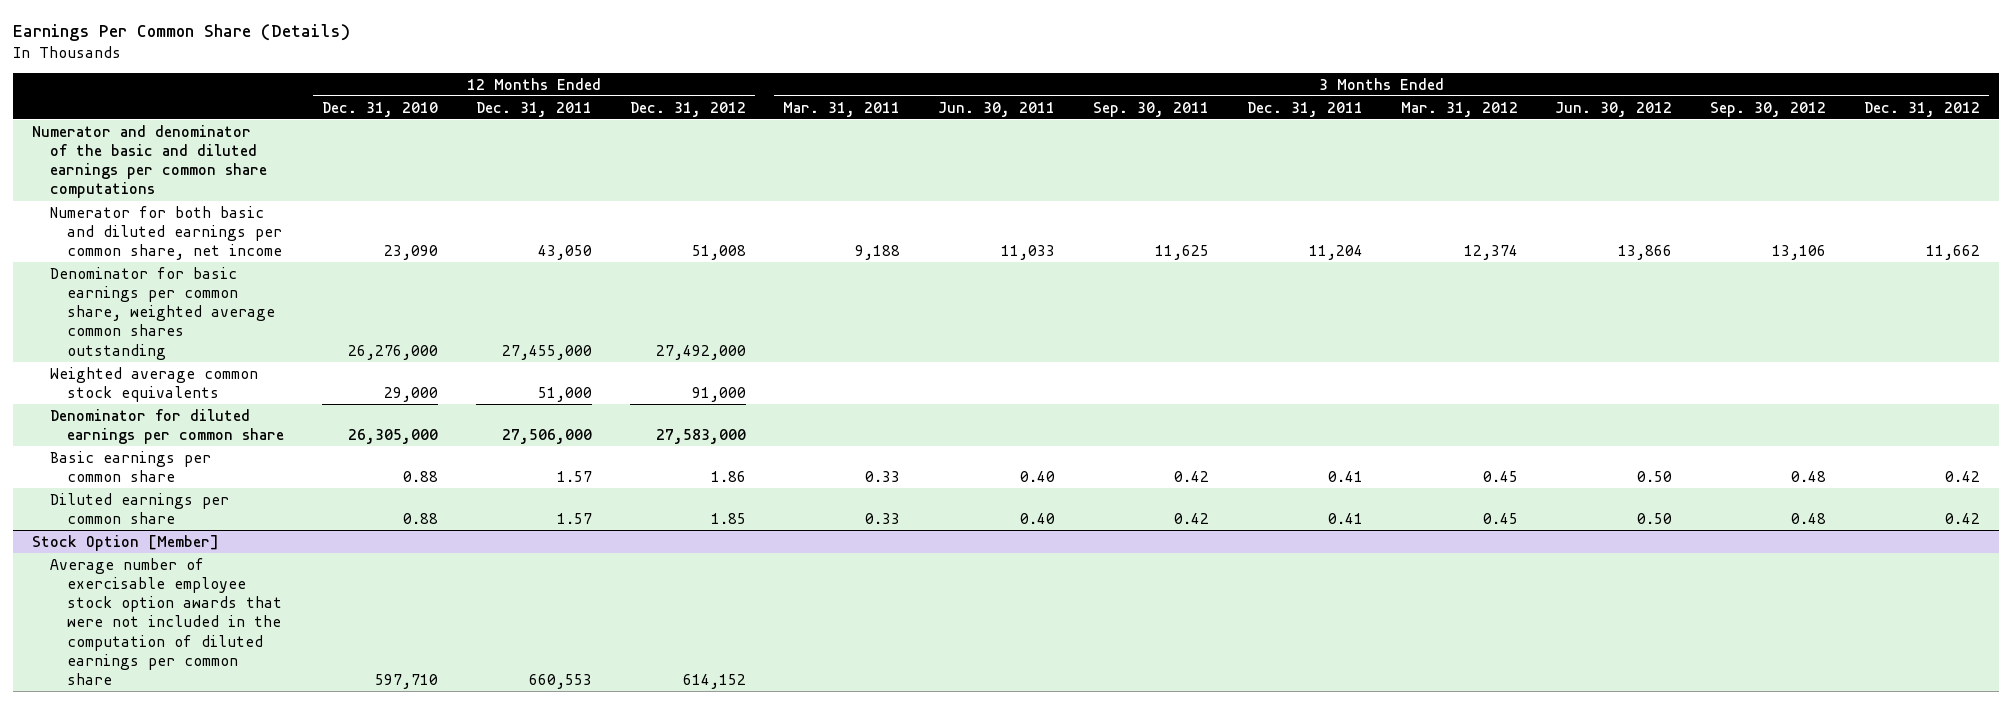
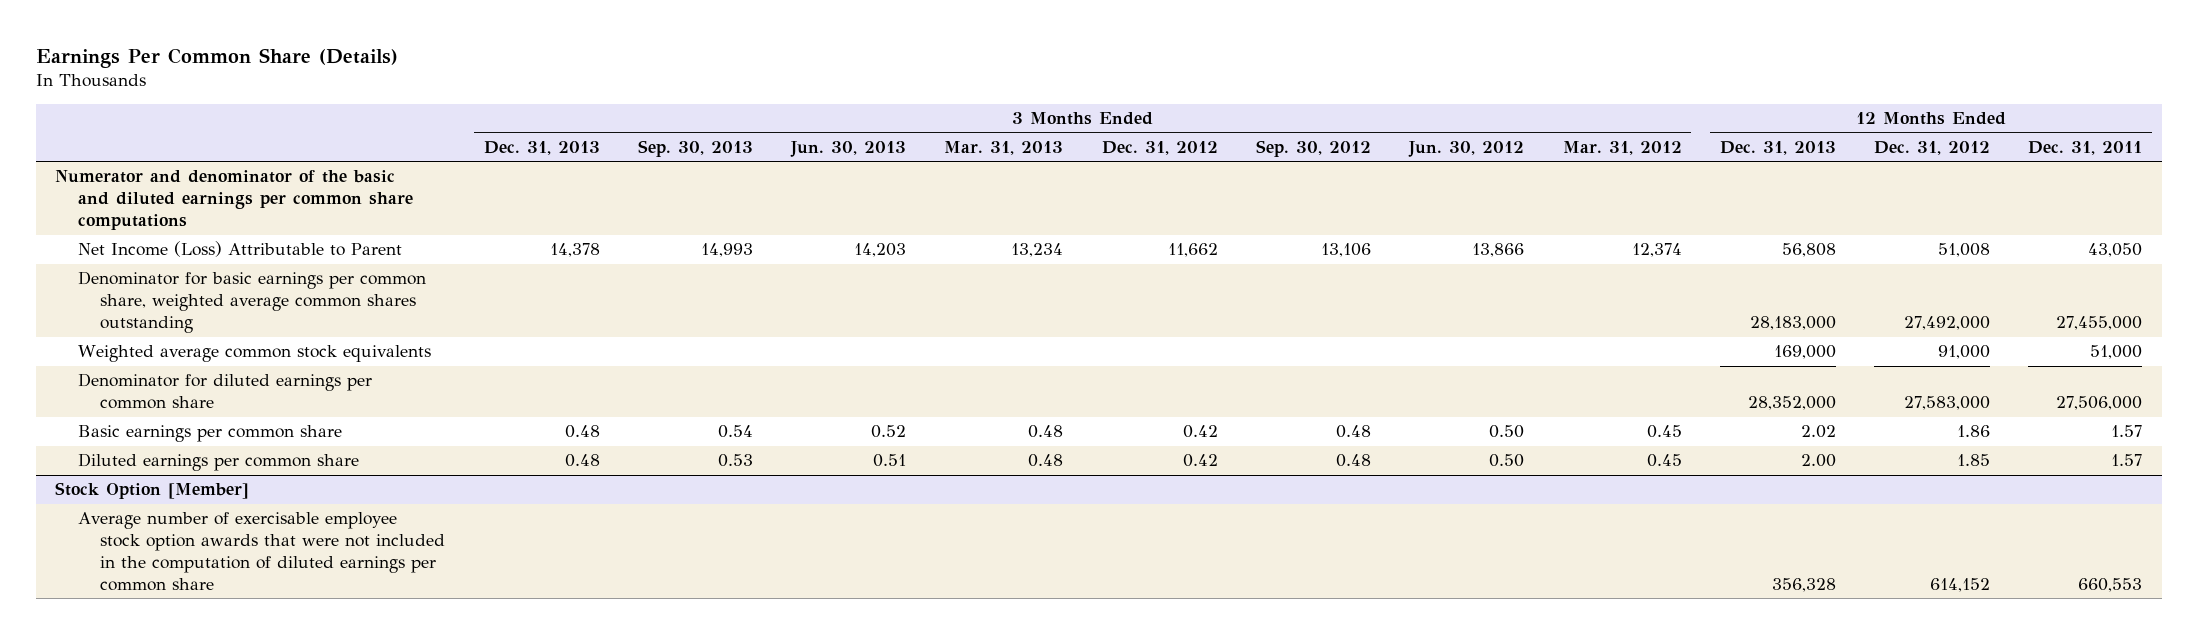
- | 12 Months Ended Dec. 31, 2010 | 12 Months Ended Dec. 31, 2011 | 12 Months Ended Dec. 31, 2012 | 3 Months Ended Mar. 31, 2011 | 3 Months Ended Jun. 30, 2011 | 3 Months Ended Sep. 30, 2011 | 3 Months Ended Dec. 31, 2011 | 3 Months Ended Mar. 31, 2012 | 3 Months Ended Jun. 30, 2012 | 3 Months Ended Sep. 30, 2012 | 3 Months Ended Dec. 31, 2012
+ | 3 Months Ended Dec. 31, 2013 | 3 Months Ended Sep. 30, 2013 | 3 Months Ended Jun. 30, 2013 | 3 Months Ended Mar. 31, 2013 | 3 Months Ended Dec. 31, 2012 | 3 Months Ended Sep. 30, 2012 | 3 Months Ended Jun. 30, 2012 | 3 Months Ended Mar. 31, 2012 | 12 Months Ended Dec. 31, 2013 | 12 Months Ended Dec. 31, 2012 | 12 Months Ended Dec. 31, 2011
- Numerator for both basic and diluted earnings per common share, net income | 23,090 | 43,050 | 51,008 | 9,188 | 11,033 | 11,625 | 11,204 | 12,374 | 13,866 | 13,106 | 11,662
+ Net Income (Loss) Attributable to Parent | 14,378 | 14,993 | 14,203 | 13,234 | 11,662 | 13,106 | 13,866 | 12,374 | 56,808 | 51,008 | 43,050

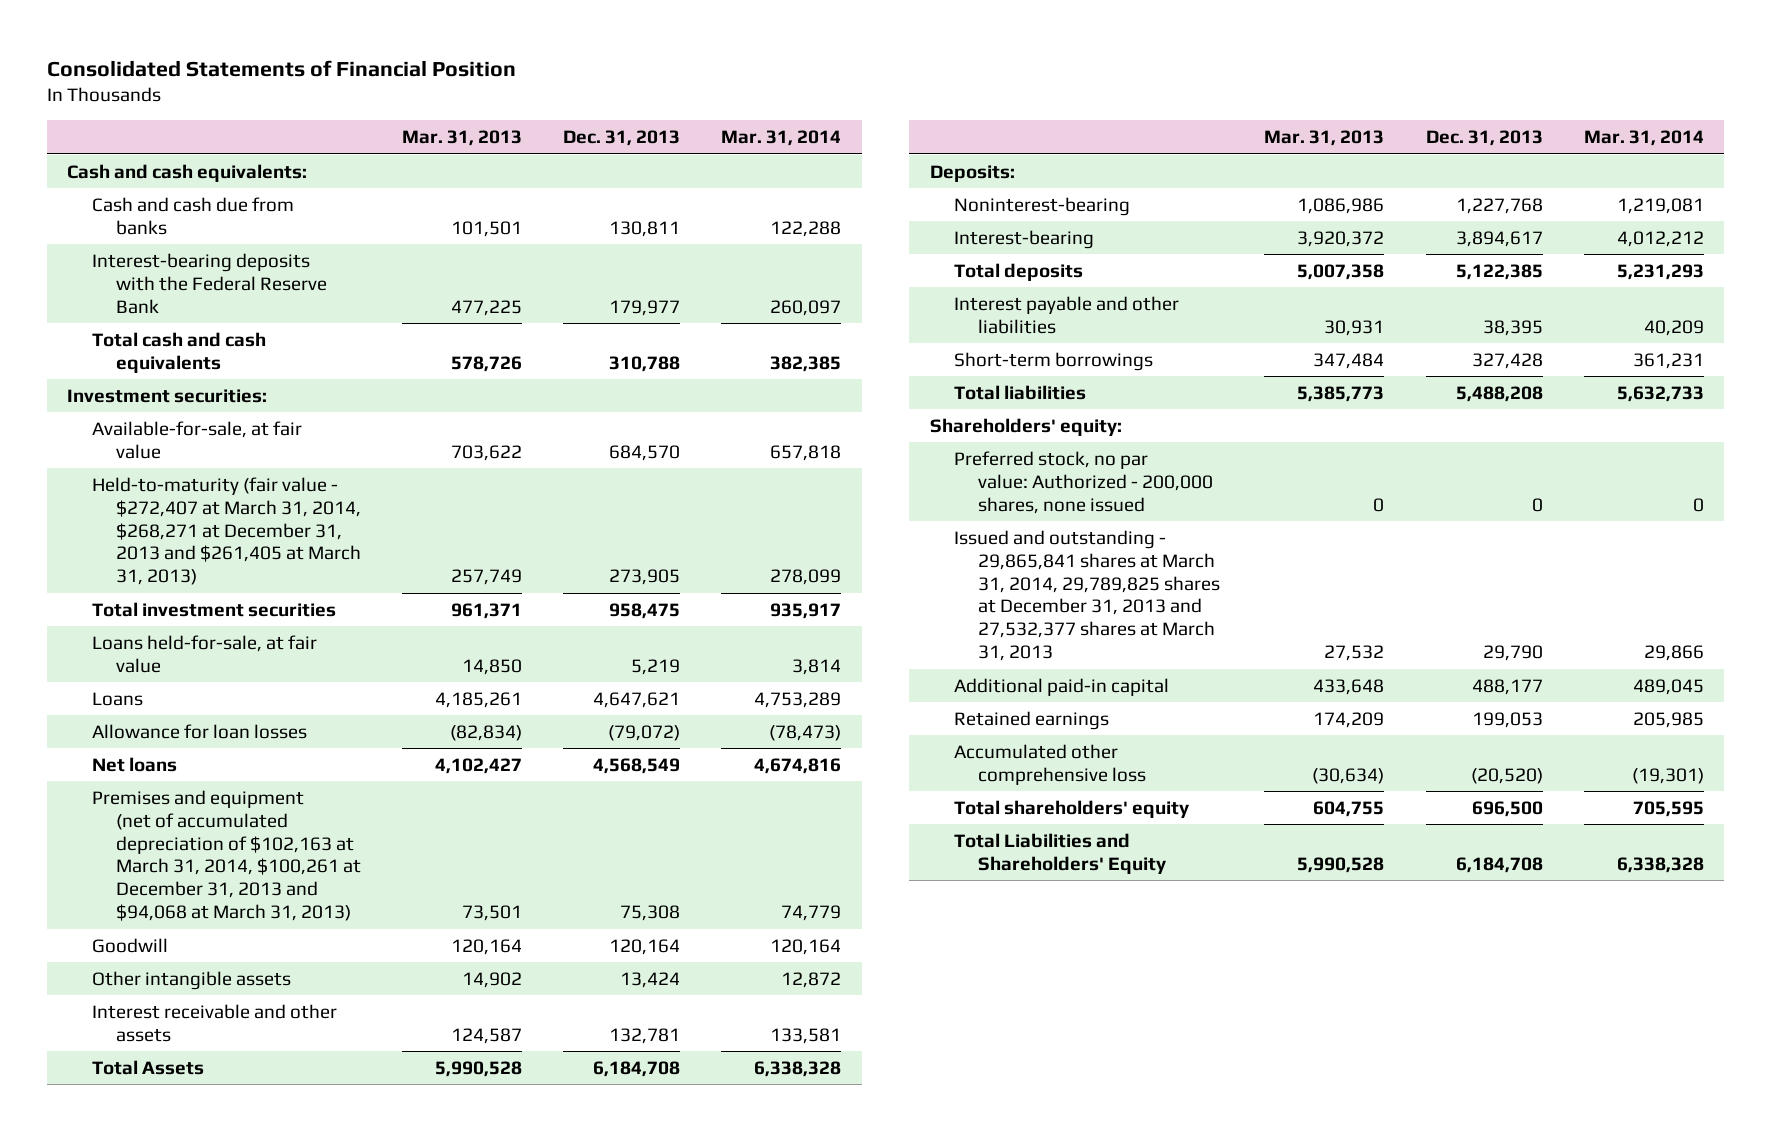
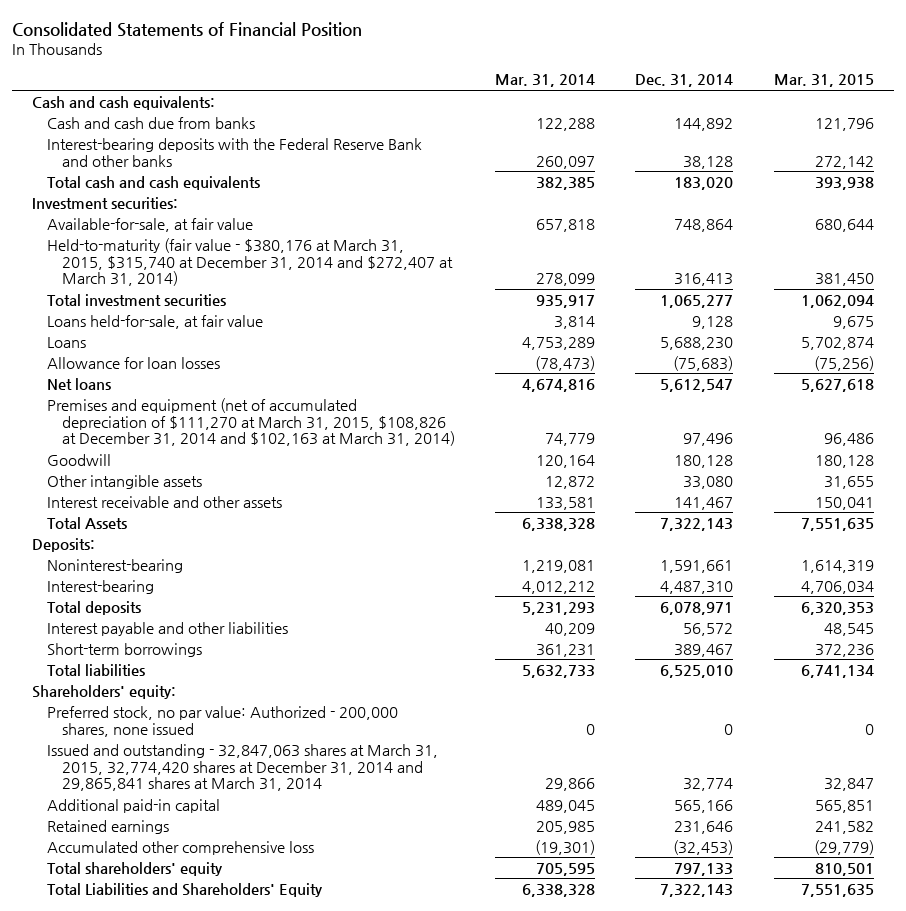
- | Mar. 31, 2013 | Dec. 31, 2013 | Mar. 31, 2014
+ | Mar. 31, 2014 | Dec. 31, 2014 | Mar. 31, 2015
- Interest-bearing deposits with the Federal Reserve Bank | 477,225 | 179,977 | 260,097
+ Interest-bearing deposits with the Federal Reserve Bank and other banks | 260,097 | 38,128 | 272,142
- Held-to-maturity (fair value - $272,407 at March 31, 2014, $268,271 at December 31, 2013 and $261,405 at March 31, 2013) | 257,749 | 273,905 | 278,099
+ Held-to-maturity (fair value - $380,176 at March 31, 2015, $315,740 at December 31, 2014 and $272,407 at March 31, 2014) | 278,099 | 316,413 | 381,450
- Premises and equipment (net of accumulated depreciation of $102,163 at March 31, 2014, $100,261 at December 31, 2013 and $94,068 at March 31, 2013) | 73,501 | 75,308 | 74,779
+ Premises and equipment (net of accumulated depreciation of $111,270 at March 31, 2015, $108,826 at December 31, 2014 and $102,163 at March 31, 2014) | 74,779 | 97,496 | 96,486
- Issued and outstanding - 29,865,841 shares at March 31, 2014, 29,789,825 shares at December 31, 2013 and 27,532,377 shares at March 31, 2013 | 27,532 | 29,790 | 29,866
+ Issued and outstanding - 32,847,063 shares at March 31, 2015, 32,774,420 shares at December 31, 2014 and 29,865,841 shares at March 31, 2014 | 29,866 | 32,774 | 32,847

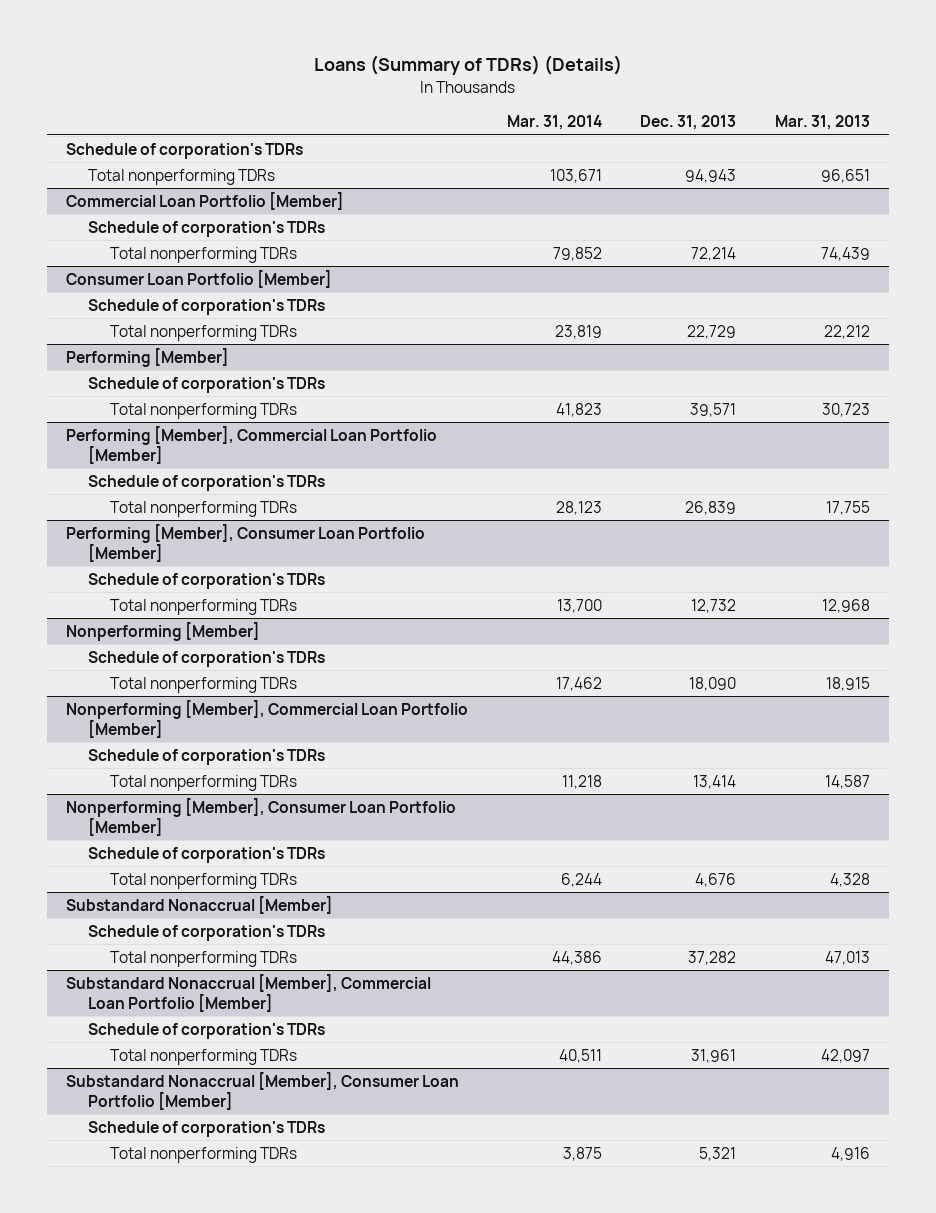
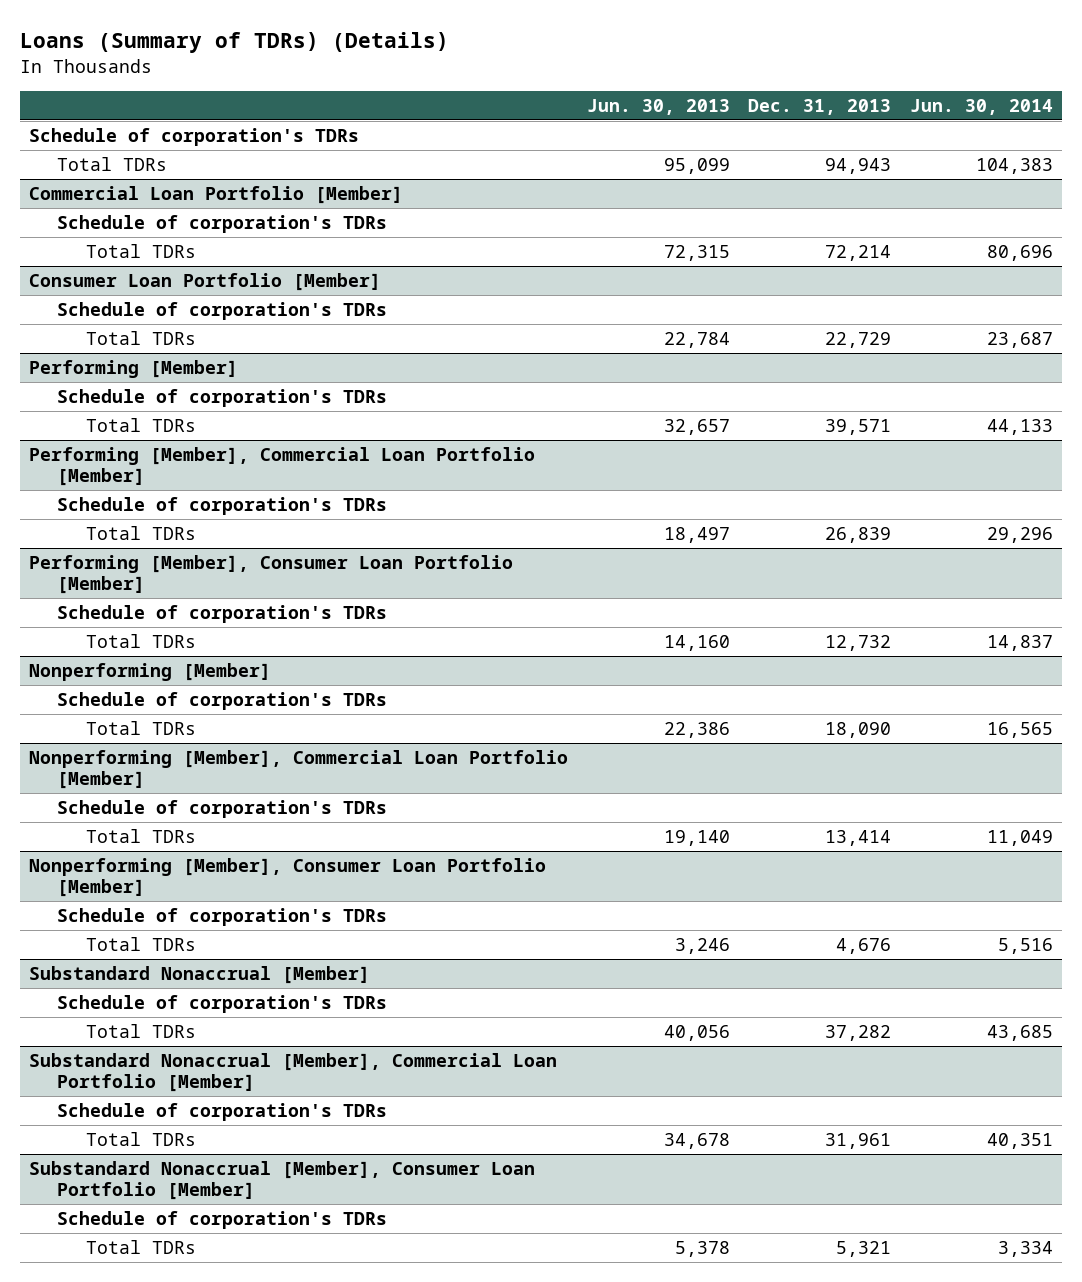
- | Mar. 31, 2014 | Dec. 31, 2013 | Mar. 31, 2013
+ | Jun. 30, 2013 | Dec. 31, 2013 | Jun. 30, 2014
- Total nonperforming TDRs | 103,671 | 94,943 | 96,651
+ Total TDRs | 95,099 | 94,943 | 104,383
@ Commercial Loan Portfolio [Member]
- Total nonperforming TDRs | 79,852 | 72,214 | 74,439
+ Total TDRs | 72,315 | 72,214 | 80,696
@ Consumer Loan Portfolio [Member]
- Total nonperforming TDRs | 23,819 | 22,729 | 22,212
+ Total TDRs | 22,784 | 22,729 | 23,687
@ Performing [Member]
- Total nonperforming TDRs | 41,823 | 39,571 | 30,723
+ Total TDRs | 32,657 | 39,571 | 44,133
@ Performing [Member], Commercial Loan Portfolio [Member]
- Total nonperforming TDRs | 28,123 | 26,839 | 17,755
+ Total TDRs | 18,497 | 26,839 | 29,296
@ Performing [Member], Consumer Loan Portfolio [Member]
- Total nonperforming TDRs | 13,700 | 12,732 | 12,968
+ Total TDRs | 14,160 | 12,732 | 14,837
@ Nonperforming [Member]
- Total nonperforming TDRs | 17,462 | 18,090 | 18,915
+ Total TDRs | 22,386 | 18,090 | 16,565
@ Nonperforming [Member], Commercial Loan Portfolio [Member]
- Total nonperforming TDRs | 11,218 | 13,414 | 14,587
+ Total TDRs | 19,140 | 13,414 | 11,049
@ Nonperforming [Member], Consumer Loan Portfolio [Member]
- Total nonperforming TDRs | 6,244 | 4,676 | 4,328
+ Total TDRs | 3,246 | 4,676 | 5,516
@ Substandard Nonaccrual [Member]
- Total nonperforming TDRs | 44,386 | 37,282 | 47,013
+ Total TDRs | 40,056 | 37,282 | 43,685
@ Substandard Nonaccrual [Member], Commercial Loan Portfolio [Member]
- Total nonperforming TDRs | 40,511 | 31,961 | 42,097
+ Total TDRs | 34,678 | 31,961 | 40,351
@ Substandard Nonaccrual [Member], Consumer Loan Portfolio [Member]
- Total nonperforming TDRs | 3,875 | 5,321 | 4,916
+ Total TDRs | 5,378 | 5,321 | 3,334

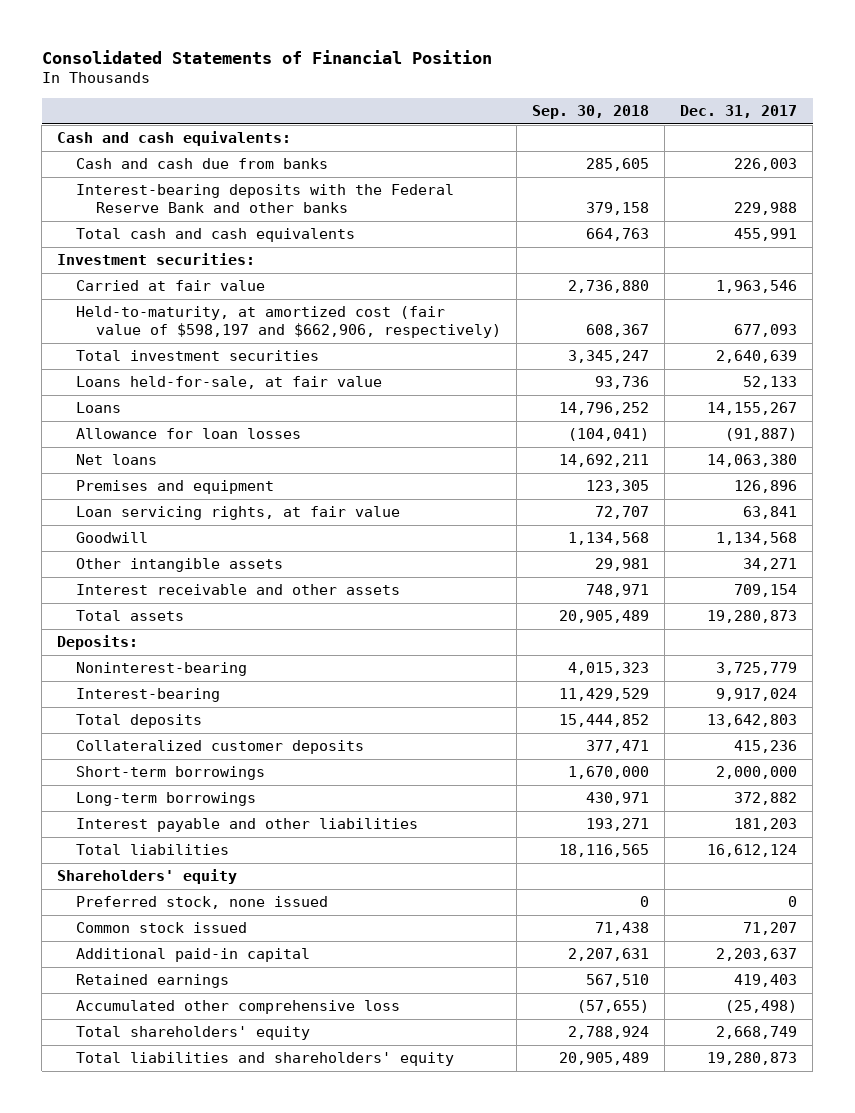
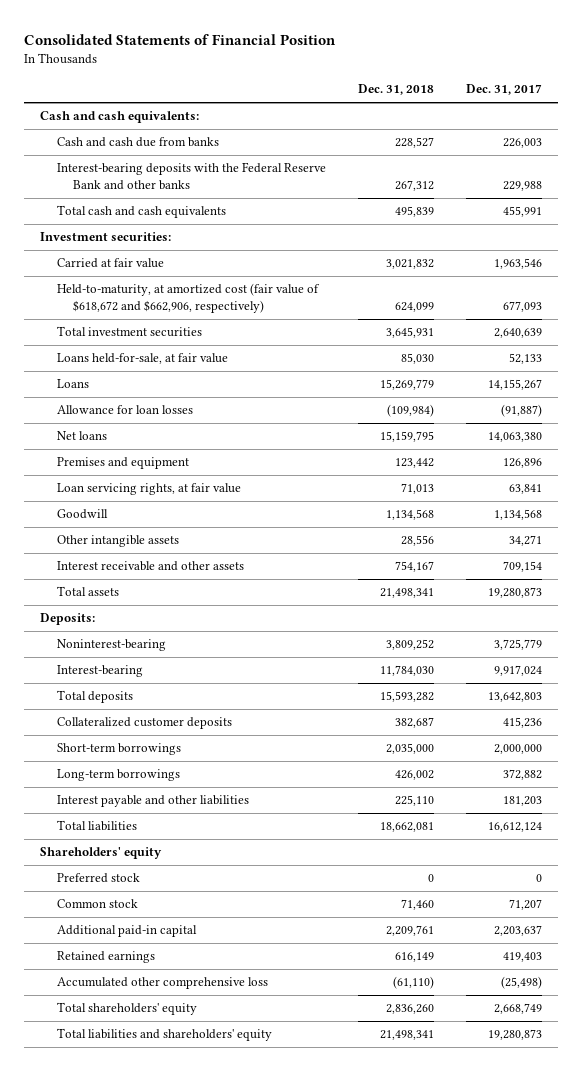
- | Sep. 30, 2018 | Dec. 31, 2017
+ | Dec. 31, 2018 | Dec. 31, 2017
- Held-to-maturity, at amortized cost (fair value of $598,197 and $662,906, respectively) | 608,367 | 677,093
+ Held-to-maturity, at amortized cost (fair value of $618,672 and $662,906, respectively) | 624,099 | 677,093
- Preferred stock, none issued | 0 | 0
- Common stock issued | 71,438 | 71,207
+ Preferred stock | 0 | 0
+ Common stock | 71,460 | 71,207

